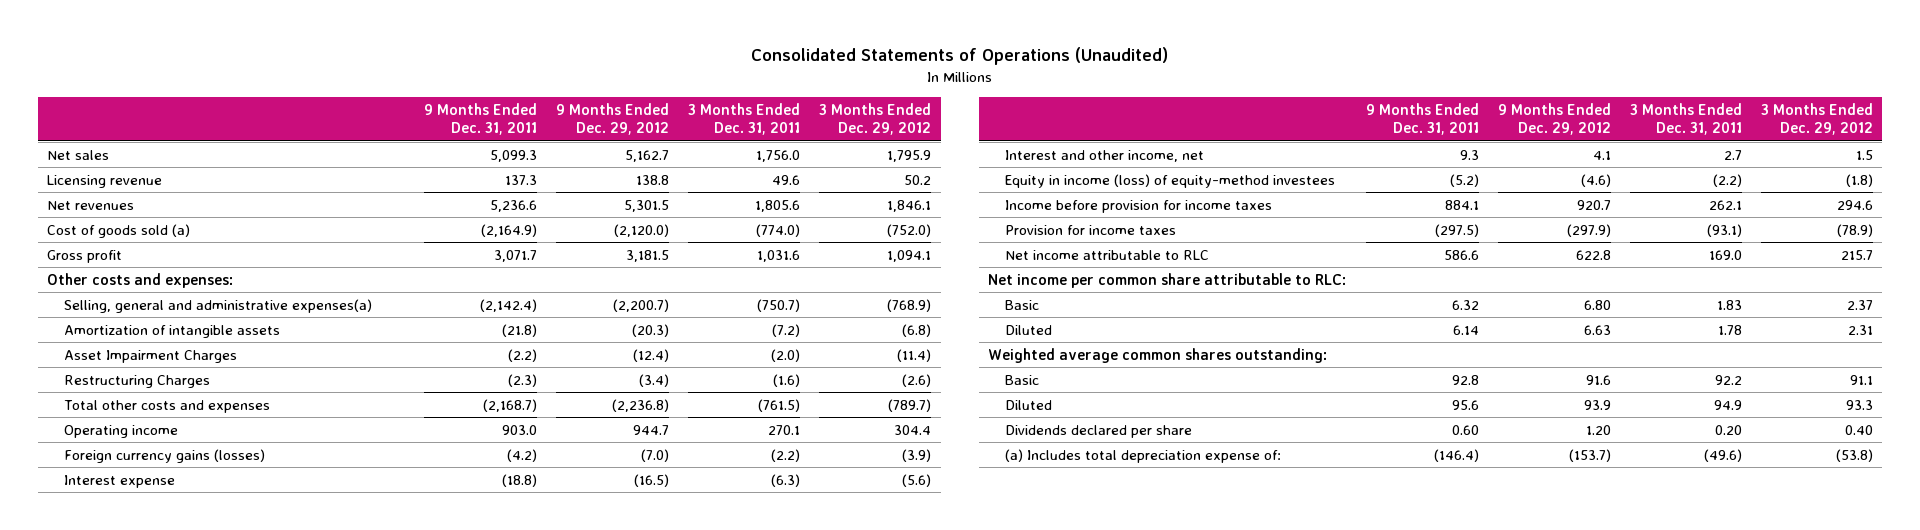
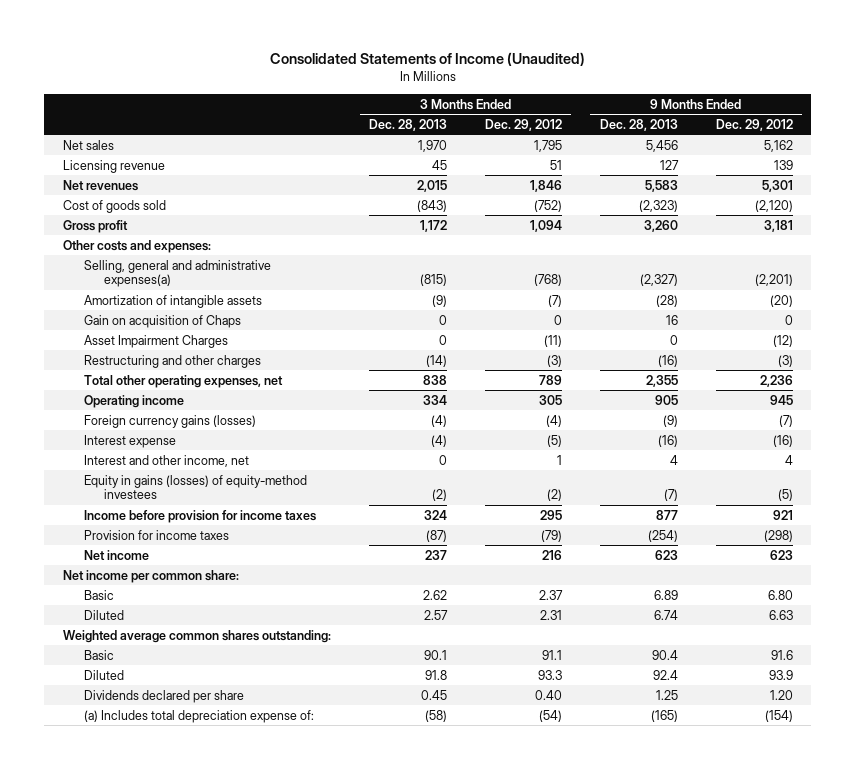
- Consolidated Statements of Operations (Unaudited)
+ Consolidated Statements of Income (Unaudited)
- | 9 Months Ended Dec. 31, 2011 | 9 Months Ended Dec. 29, 2012 | 3 Months Ended Dec. 31, 2011 | 3 Months Ended Dec. 29, 2012
+ | 3 Months Ended Dec. 28, 2013 | 3 Months Ended Dec. 29, 2012 | 9 Months Ended Dec. 28, 2013 | 9 Months Ended Dec. 29, 2012
- Net sales | 5,099.3 | 5,162.7 | 1,756.0 | 1,795.9
- Licensing revenue | 137.3 | 138.8 | 49.6 | 50.2
- Net revenues | 5,236.6 | 5,301.5 | 1,805.6 | 1,846.1
- Cost of goods sold (a) | (2,164.9) | (2,120.0) | (774.0) | (752.0)
- Gross profit | 3,071.7 | 3,181.5 | 1,031.6 | 1,094.1
+ Net sales | 1,970 | 1,795 | 5,456 | 5,162
+ Licensing revenue | 45 | 51 | 127 | 139
+ Net revenues | 2,015 | 1,846 | 5,583 | 5,301
+ Cost of goods sold | (843) | (752) | (2,323) | (2,120)
+ Gross profit | 1,172 | 1,094 | 3,260 | 3,181
- Selling, general and administrative expenses(a) | (2,142.4) | (2,200.7) | (750.7) | (768.9)
- Amortization of intangible assets | (21.8) | (20.3) | (7.2) | (6.8)
- Asset Impairment Charges | (2.2) | (12.4) | (2.0) | (11.4)
- Restructuring Charges | (2.3) | (3.4) | (1.6) | (2.6)
- Total other costs and expenses | (2,168.7) | (2,236.8) | (761.5) | (789.7)
- Operating income | 903.0 | 944.7 | 270.1 | 304.4
- Foreign currency gains (losses) | (4.2) | (7.0) | (2.2) | (3.9)
- Interest expense | (18.8) | (16.5) | (6.3) | (5.6)
- Interest and other income, net | 9.3 | 4.1 | 2.7 | 1.5
- Equity in income (loss) of equity-method investees | (5.2) | (4.6) | (2.2) | (1.8)
- Income before provision for income taxes | 884.1 | 920.7 | 262.1 | 294.6
- Provision for income taxes | (297.5) | (297.9) | (93.1) | (78.9)
- Net income attributable to RLC | 586.6 | 622.8 | 169.0 | 215.7
- Net income per common share attributable to RLC:
+ Selling, general and administrative expenses(a) | (815) | (768) | (2,327) | (2,201)
+ Amortization of intangible assets | (9) | (7) | (28) | (20)
+ Gain on acquisition of Chaps | 0 | 0 | 16 | 0
+ Asset Impairment Charges | 0 | (11) | 0 | (12)
+ Restructuring and other charges | (14) | (3) | (16) | (3)
+ Total other operating expenses, net | 838 | 789 | 2,355 | 2,236
+ Operating income | 334 | 305 | 905 | 945
+ Foreign currency gains (losses) | (4) | (4) | (9) | (7)
+ Interest expense | (4) | (5) | (16) | (16)
+ Interest and other income, net | 0 | 1 | 4 | 4
+ Equity in gains (losses) of equity-method investees | (2) | (2) | (7) | (5)
+ Income before provision for income taxes | 324 | 295 | 877 | 921
+ Provision for income taxes | (87) | (79) | (254) | (298)
+ Net income | 237 | 216 | 623 | 623
+ Net income per common share:
- (a) Includes total depreciation expense of: | (146.4) | (153.7) | (49.6) | (53.8)
+ (a) Includes total depreciation expense of: | (58) | (54) | (165) | (154)

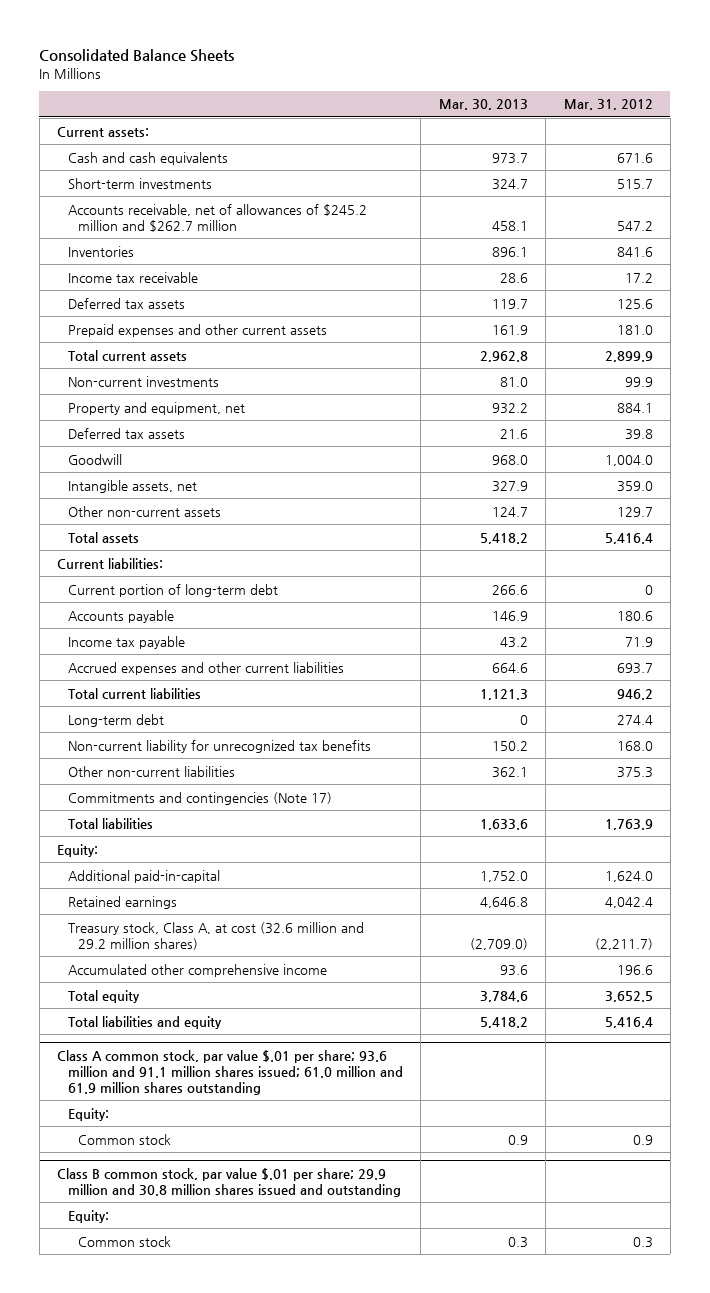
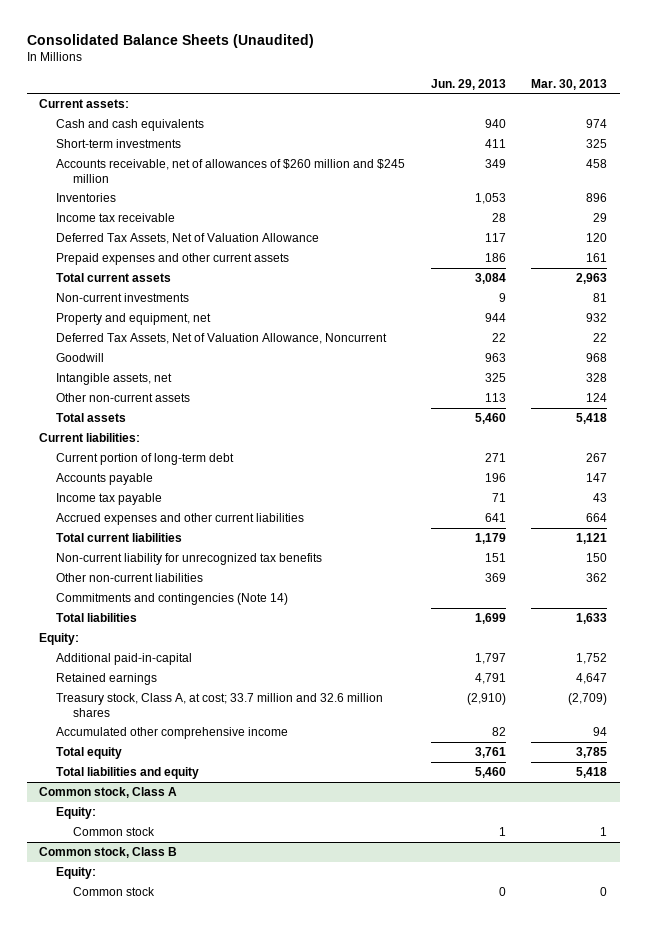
- Consolidated Balance Sheets
+ Consolidated Balance Sheets (Unaudited)
- | Mar. 30, 2013 | Mar. 31, 2012
+ | Jun. 29, 2013 | Mar. 30, 2013
- Cash and cash equivalents | 973.7 | 671.6
- Short-term investments | 324.7 | 515.7
- Accounts receivable, net of allowances of $245.2 million and $262.7 million | 458.1 | 547.2
- Inventories | 896.1 | 841.6
- Income tax receivable | 28.6 | 17.2
- Deferred tax assets | 119.7 | 125.6
- Prepaid expenses and other current assets | 161.9 | 181.0
- Total current assets | 2,962.8 | 2,899.9
- Non-current investments | 81.0 | 99.9
- Property and equipment, net | 932.2 | 884.1
- Deferred tax assets | 21.6 | 39.8
- Goodwill | 968.0 | 1,004.0
- Intangible assets, net | 327.9 | 359.0
- Other non-current assets | 124.7 | 129.7
- Total assets | 5,418.2 | 5,416.4
+ Cash and cash equivalents | 940 | 974
+ Short-term investments | 411 | 325
+ Accounts receivable, net of allowances of $260 million and $245 million | 349 | 458
+ Inventories | 1,053 | 896
+ Income tax receivable | 28 | 29
+ Deferred Tax Assets, Net of Valuation Allowance | 117 | 120
+ Prepaid expenses and other current assets | 186 | 161
+ Total current assets | 3,084 | 2,963
+ Non-current investments | 9 | 81
+ Property and equipment, net | 944 | 932
+ Deferred Tax Assets, Net of Valuation Allowance, Noncurrent | 22 | 22
+ Goodwill | 963 | 968
+ Intangible assets, net | 325 | 328
+ Other non-current assets | 113 | 124
+ Total assets | 5,460 | 5,418
- Current portion of long-term debt | 266.6 | 0
- Accounts payable | 146.9 | 180.6
- Income tax payable | 43.2 | 71.9
- Accrued expenses and other current liabilities | 664.6 | 693.7
- Total current liabilities | 1,121.3 | 946.2
- Long-term debt | 0 | 274.4
- Non-current liability for unrecognized tax benefits | 150.2 | 168.0
- Other non-current liabilities | 362.1 | 375.3
- Commitments and contingencies (Note 17)
- Total liabilities | 1,633.6 | 1,763.9
+ Current portion of long-term debt | 271 | 267
+ Accounts payable | 196 | 147
+ Income tax payable | 71 | 43
+ Accrued expenses and other current liabilities | 641 | 664
+ Total current liabilities | 1,179 | 1,121
+ Non-current liability for unrecognized tax benefits | 151 | 150
+ Other non-current liabilities | 369 | 362
+ Commitments and contingencies (Note 14)
+ Total liabilities | 1,699 | 1,633
- Additional paid-in-capital | 1,752.0 | 1,624.0
- Retained earnings | 4,646.8 | 4,042.4
- Treasury stock, Class A, at cost (32.6 million and 29.2 million shares) | (2,709.0) | (2,211.7)
- Accumulated other comprehensive income | 93.6 | 196.6
- Total equity | 3,784.6 | 3,652.5
- Total liabilities and equity | 5,418.2 | 5,416.4
- Class A common stock, par value $.01 per share; 93.6 million and 91.1 million shares issued; 61.0 million and 61.9 million shares outstanding
+ Additional paid-in-capital | 1,797 | 1,752
+ Retained earnings | 4,791 | 4,647
+ Treasury stock, Class A, at cost; 33.7 million and 32.6 million shares | (2,910) | (2,709)
+ Accumulated other comprehensive income | 82 | 94
+ Total equity | 3,761 | 3,785
+ Total liabilities and equity | 5,460 | 5,418
+ Common stock, Class A
- Common stock | 0.9 | 0.9
- Class B common stock, par value $.01 per share; 29.9 million and 30.8 million shares issued and outstanding
+ Common stock | 1 | 1
+ Common stock, Class B
- Common stock | 0.3 | 0.3
+ Common stock | 0 | 0

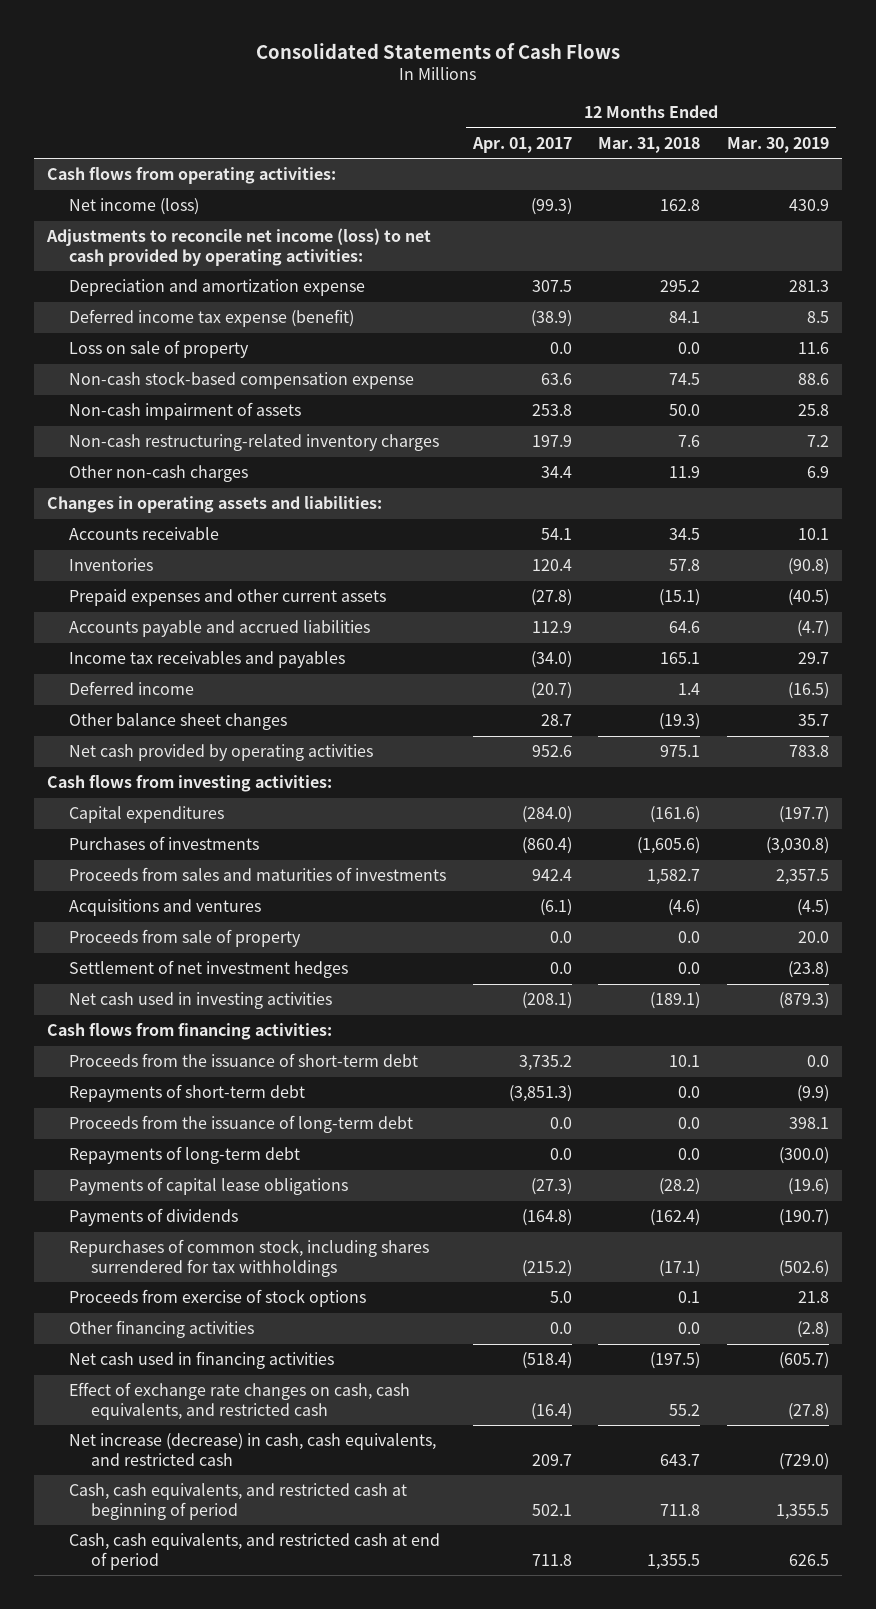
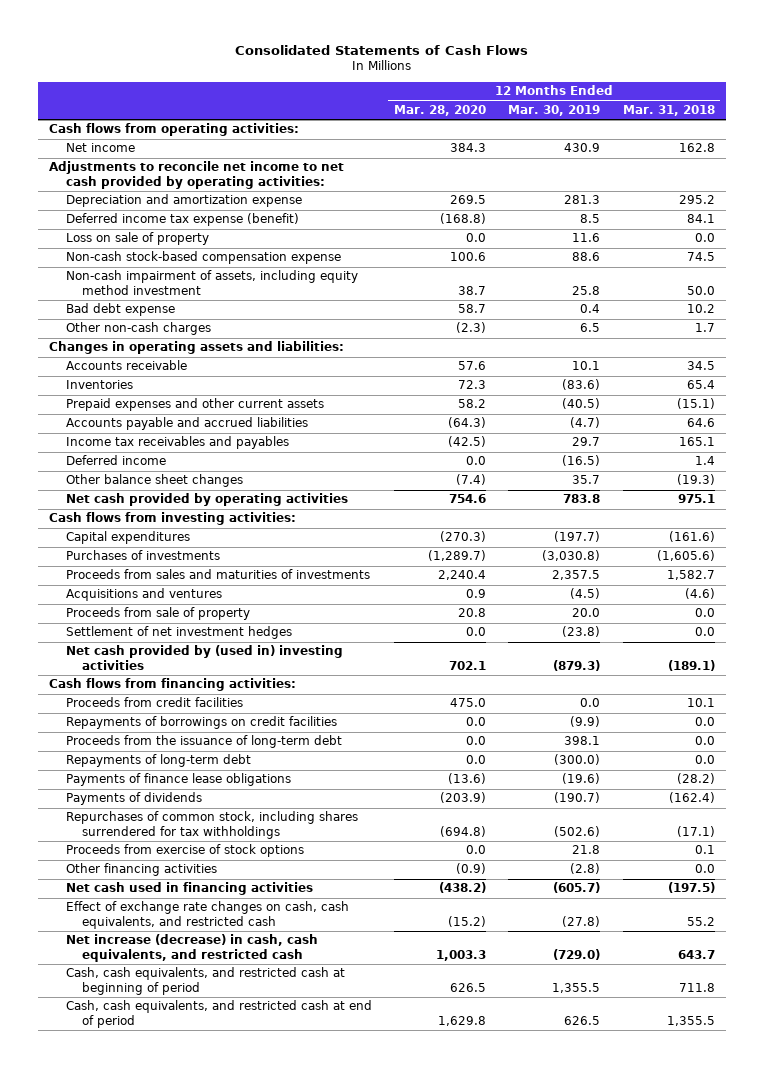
- | 12 Months Ended Apr. 01, 2017 | 12 Months Ended Mar. 31, 2018 | 12 Months Ended Mar. 30, 2019
+ | 12 Months Ended Mar. 28, 2020 | 12 Months Ended Mar. 30, 2019 | 12 Months Ended Mar. 31, 2018
- Net income (loss) | (99.3) | 162.8 | 430.9
- Adjustments to reconcile net income (loss) to net cash provided by operating activities:
+ Net income | 384.3 | 430.9 | 162.8
+ Adjustments to reconcile net income to net cash provided by operating activities:
- Non-cash impairment of assets | 253.8 | 50.0 | 25.8
- Non-cash restructuring-related inventory charges | 197.9 | 7.6 | 7.2
- Other non-cash charges | 34.4 | 11.9 | 6.9
+ Non-cash impairment of assets, including equity method investment | 38.7 | 25.8 | 50.0
+ Bad debt expense | 58.7 | 0.4 | 10.2
+ Other non-cash charges | (2.3) | 6.5 | 1.7
- Inventories | 120.4 | 57.8 | (90.8)
+ Inventories | 72.3 | (83.6) | 65.4
- Net cash used in investing activities | (208.1) | (189.1) | (879.3)
+ Net cash provided by (used in) investing activities | 702.1 | (879.3) | (189.1)
- Proceeds from the issuance of short-term debt | 3,735.2 | 10.1 | 0.0
- Repayments of short-term debt | (3,851.3) | 0.0 | (9.9)
+ Proceeds from credit facilities | 475.0 | 0.0 | 10.1
+ Repayments of borrowings on credit facilities | 0.0 | (9.9) | 0.0
- Payments of capital lease obligations | (27.3) | (28.2) | (19.6)
+ Payments of finance lease obligations | (13.6) | (19.6) | (28.2)

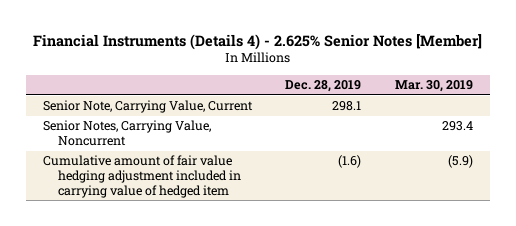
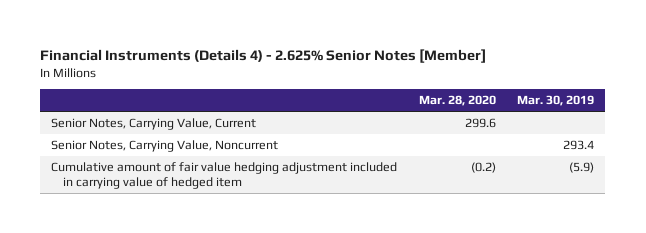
- | Dec. 28, 2019 | Mar. 30, 2019
+ | Mar. 28, 2020 | Mar. 30, 2019
- Senior Note, Carrying Value, Current | 298.1 |
+ Senior Notes, Carrying Value, Current | 299.6 |

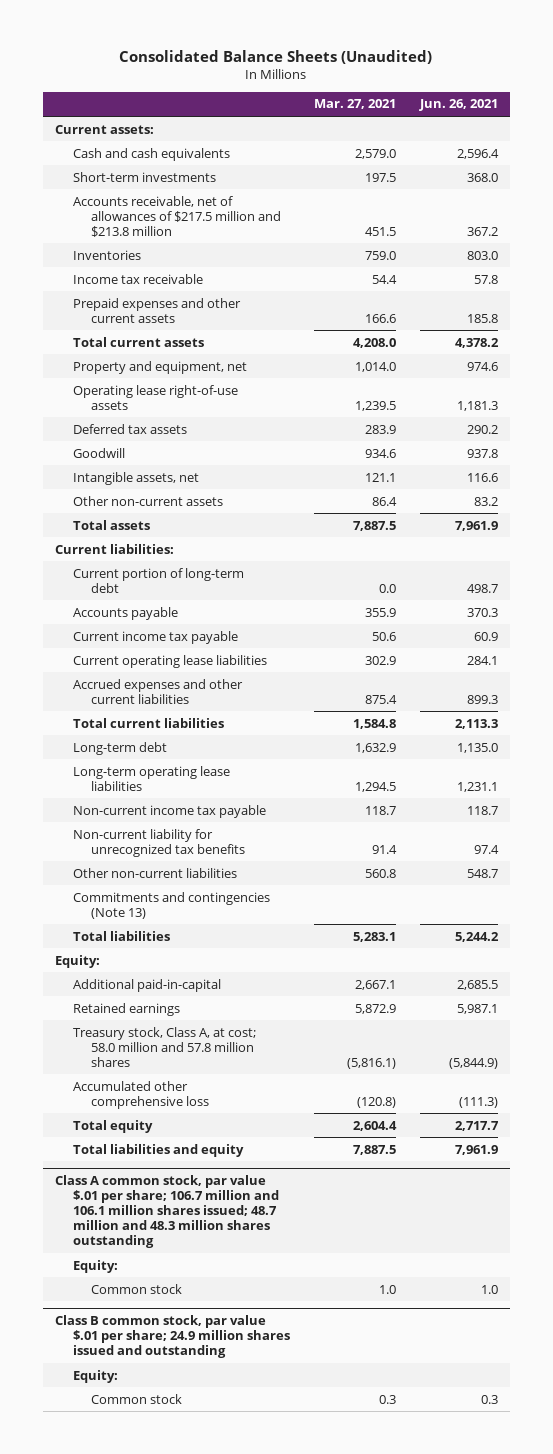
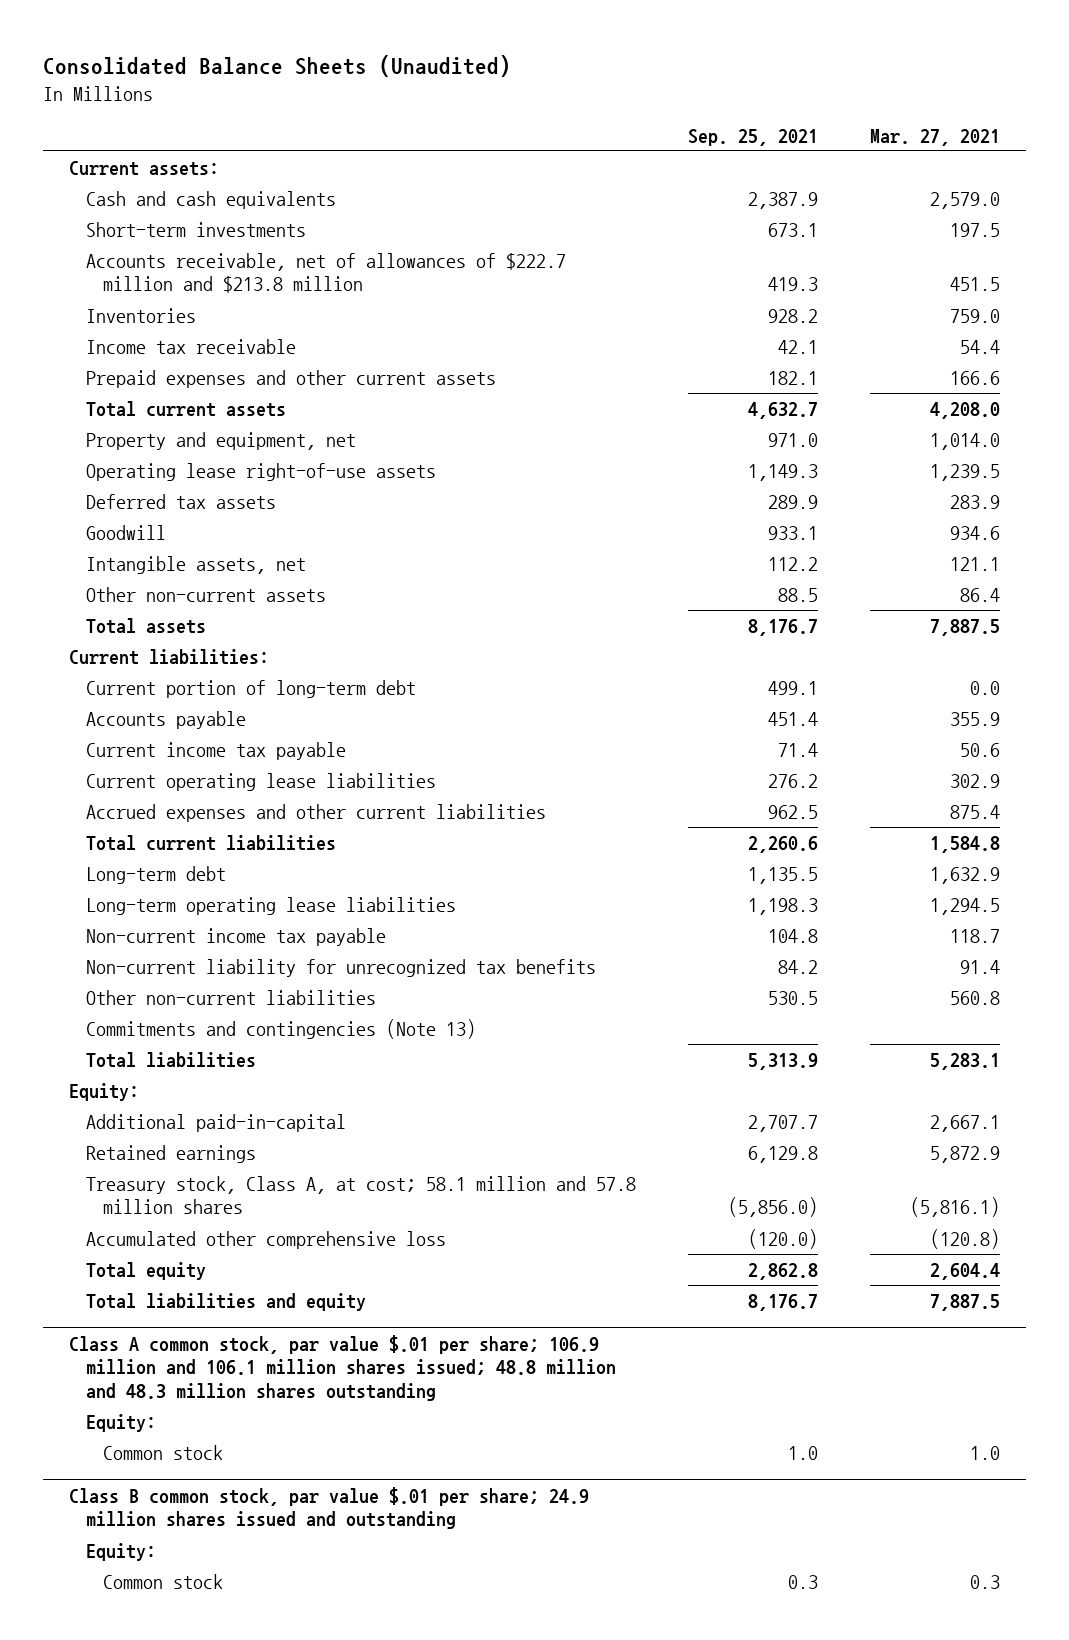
- | Mar. 27, 2021 | Jun. 26, 2021
+ | Sep. 25, 2021 | Mar. 27, 2021
- Accounts receivable, net of allowances of $217.5 million and $213.8 million | 451.5 | 367.2
+ Accounts receivable, net of allowances of $222.7 million and $213.8 million | 419.3 | 451.5
- Treasury stock, Class A, at cost; 58.0 million and 57.8 million shares | (5,816.1) | (5,844.9)
+ Treasury stock, Class A, at cost; 58.1 million and 57.8 million shares | (5,856.0) | (5,816.1)
- Class A common stock, par value $.01 per share; 106.7 million and 106.1 million shares issued; 48.7 million and 48.3 million shares outstanding
+ Class A common stock, par value $.01 per share; 106.9 million and 106.1 million shares issued; 48.8 million and 48.3 million shares outstanding

